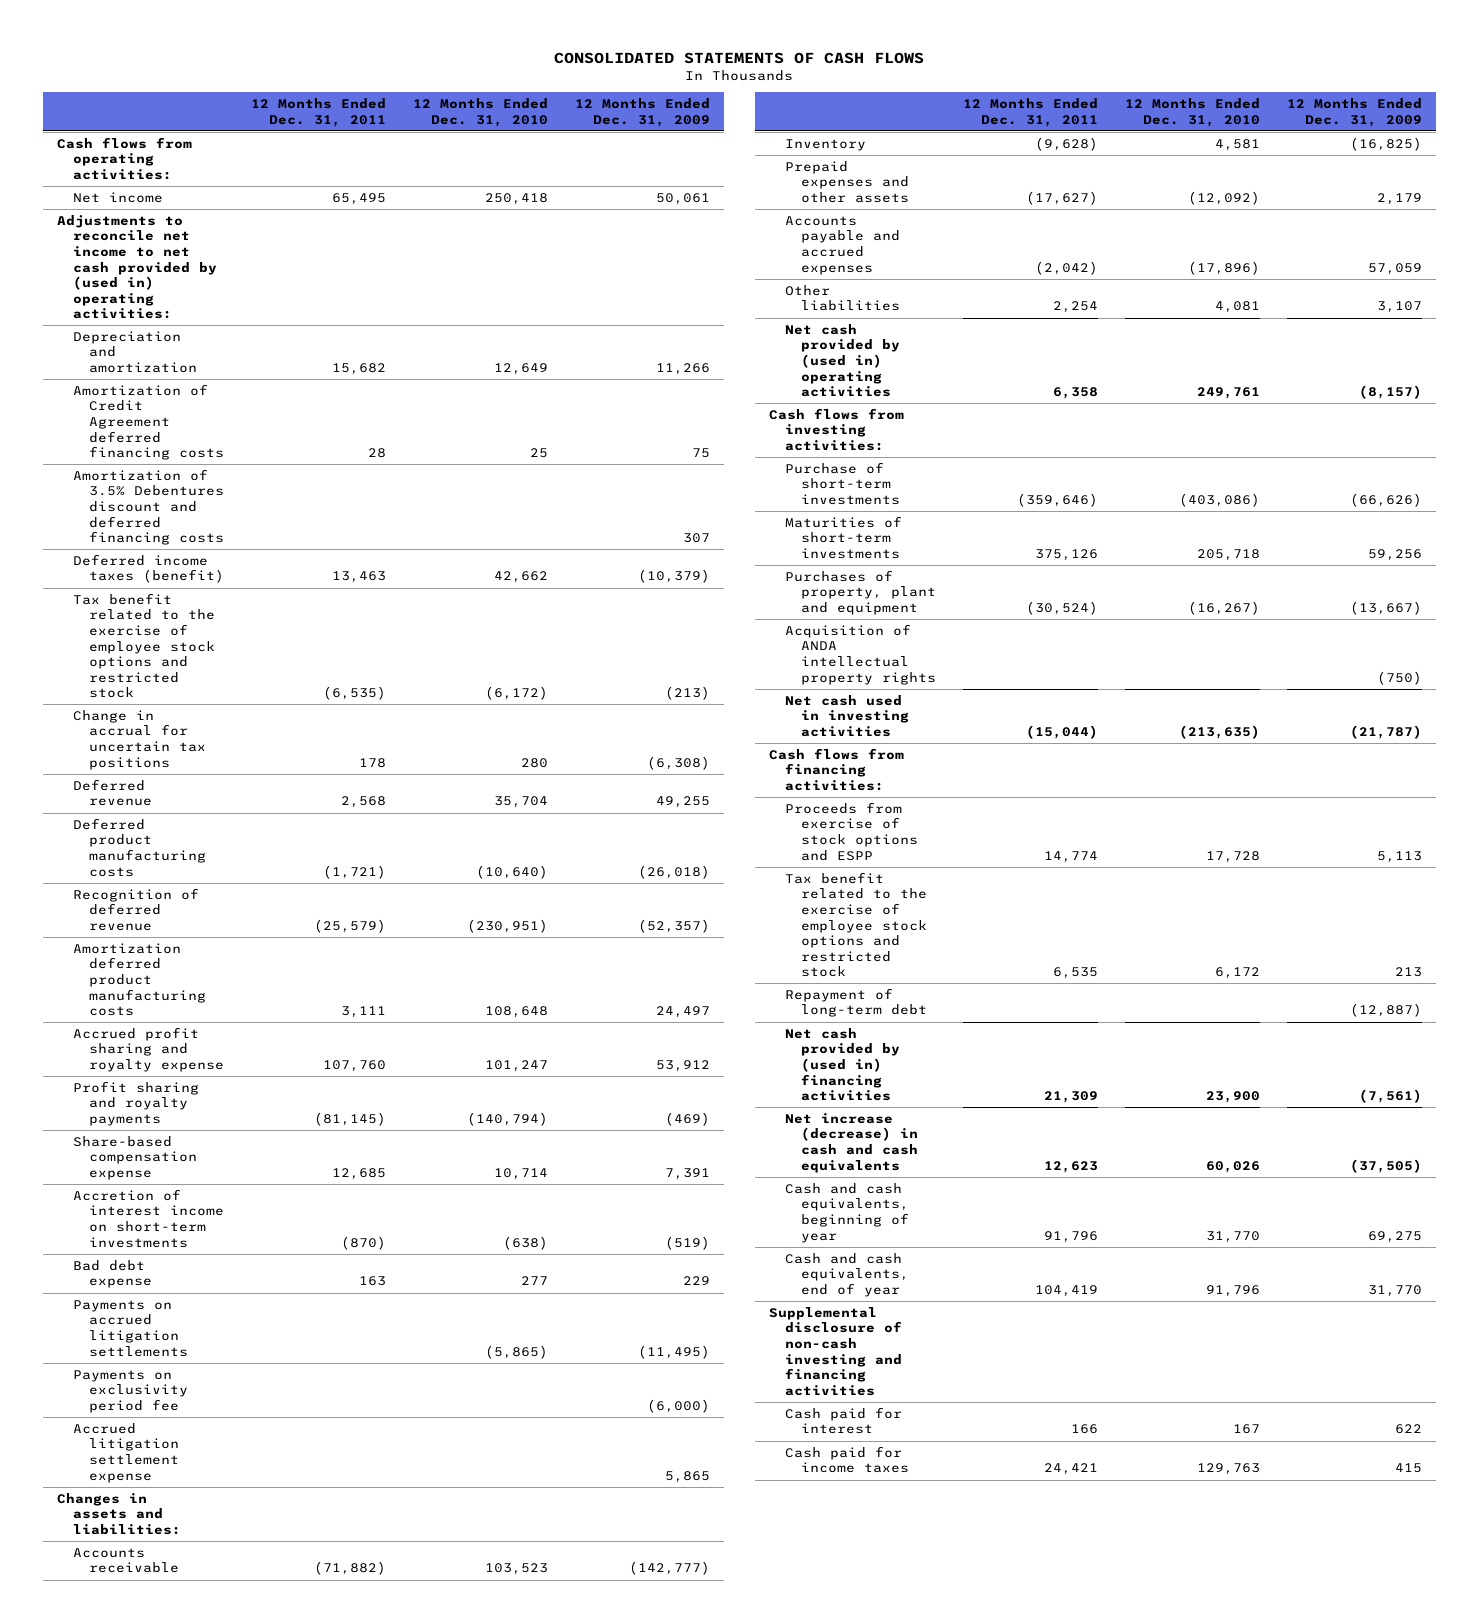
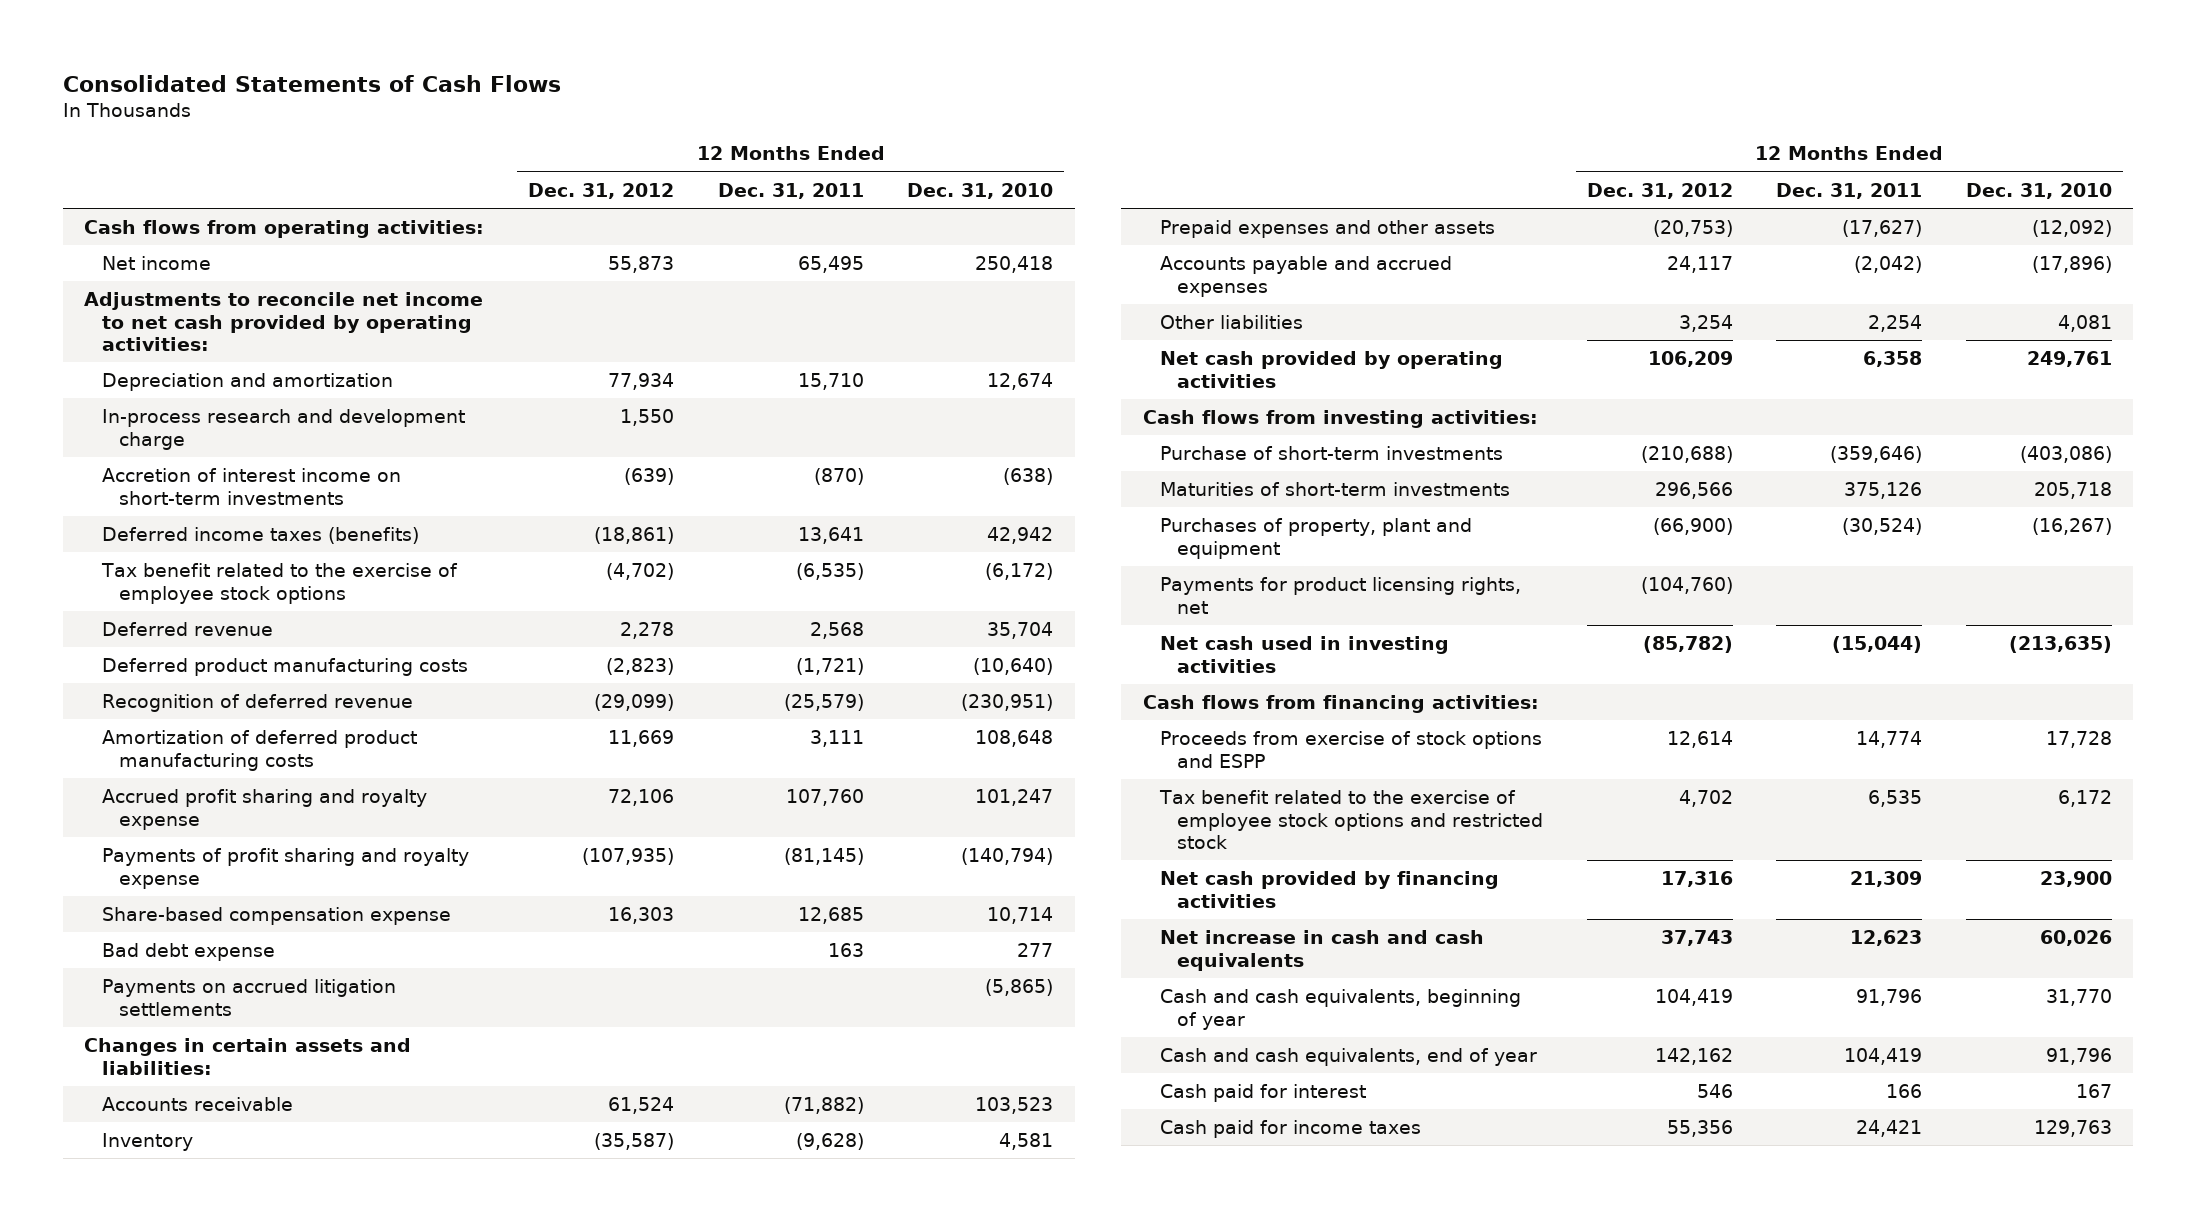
- CONSOLIDATED STATEMENTS OF CASH FLOWS
+ Consolidated Statements of Cash Flows
- | 12 Months Ended Dec. 31, 2011 | 12 Months Ended Dec. 31, 2010 | 12 Months Ended Dec. 31, 2009
+ | 12 Months Ended Dec. 31, 2012 | 12 Months Ended Dec. 31, 2011 | 12 Months Ended Dec. 31, 2010
- Adjustments to reconcile net income to net cash provided by (used in) operating activities:
- Depreciation and amortization | 15,682 | 12,649 | 11,266
- Amortization of Credit Agreement deferred financing costs | 28 | 25 | 75
- Amortization of 3.5% Debentures discount and deferred financing costs | | | 307
- Deferred income taxes (benefit) | 13,463 | 42,662 | (10,379)
- Tax benefit related to the exercise of employee stock options and restricted stock | (6,535) | (6,172) | (213)
- Change in accrual for uncertain tax positions | 178 | 280 | (6,308)
+ Adjustments to reconcile net income to net cash provided by operating activities:
+ Depreciation and amortization | 77,934 | 15,710 | 12,674
+ In-process research and development charge | 1,550 | |
moved up: Accretion of interest income on short-term investments | (639) | (870) | (638)
+ Deferred income taxes (benefits) | (18,861) | 13,641 | 42,942
+ Tax benefit related to the exercise of employee stock options | (4,702) | (6,535) | (6,172)
- Amortization deferred product manufacturing costs | 3,111 | 108,648 | 24,497
+ Amortization of deferred product manufacturing costs | 11,669 | 3,111 | 108,648
- Profit sharing and royalty payments | (81,145) | (140,794) | (469)
+ Payments of profit sharing and royalty expense | (107,935) | (81,145) | (140,794)
- Payments on exclusivity period fee | | | (6,000)
- Accrued litigation settlement expense | | | 5,865
- Changes in assets and liabilities:
+ Changes in certain assets and liabilities:
- Net cash provided by (used in) operating activities | 6,358 | 249,761 | (8,157)
+ Net cash provided by operating activities | 106,209 | 6,358 | 249,761
- Acquisition of ANDA intellectual property rights | | | (750)
+ Payments for product licensing rights, net | (104,760) | |
- Repayment of long-term debt | | | (12,887)
- Net cash provided by (used in) financing activities | 21,309 | 23,900 | (7,561)
- Net increase (decrease) in cash and cash equivalents | 12,623 | 60,026 | (37,505)
+ Net cash provided by financing activities | 17,316 | 21,309 | 23,900
+ Net increase in cash and cash equivalents | 37,743 | 12,623 | 60,026
- Supplemental disclosure of non-cash investing and financing activities

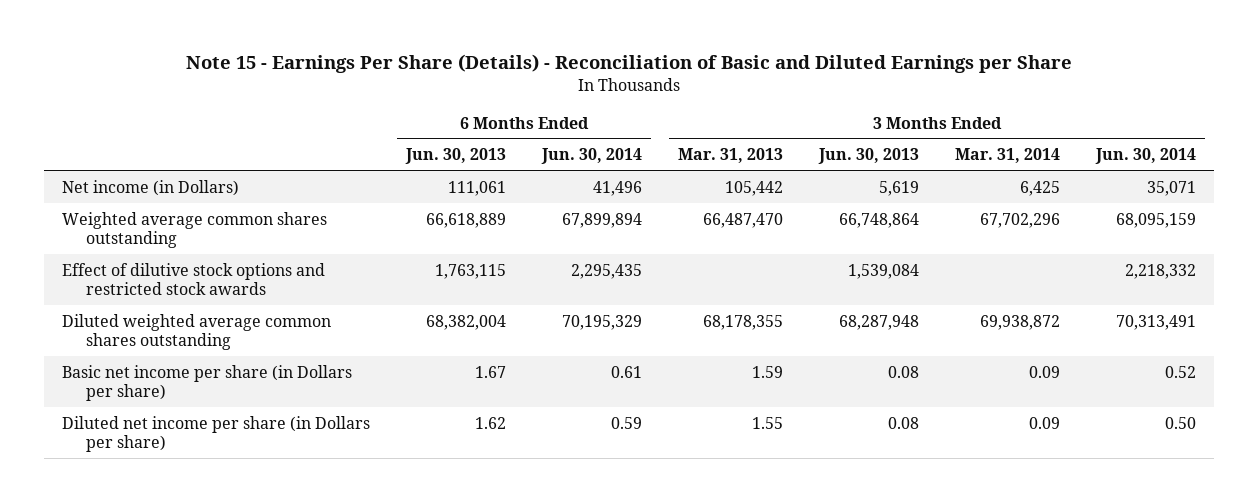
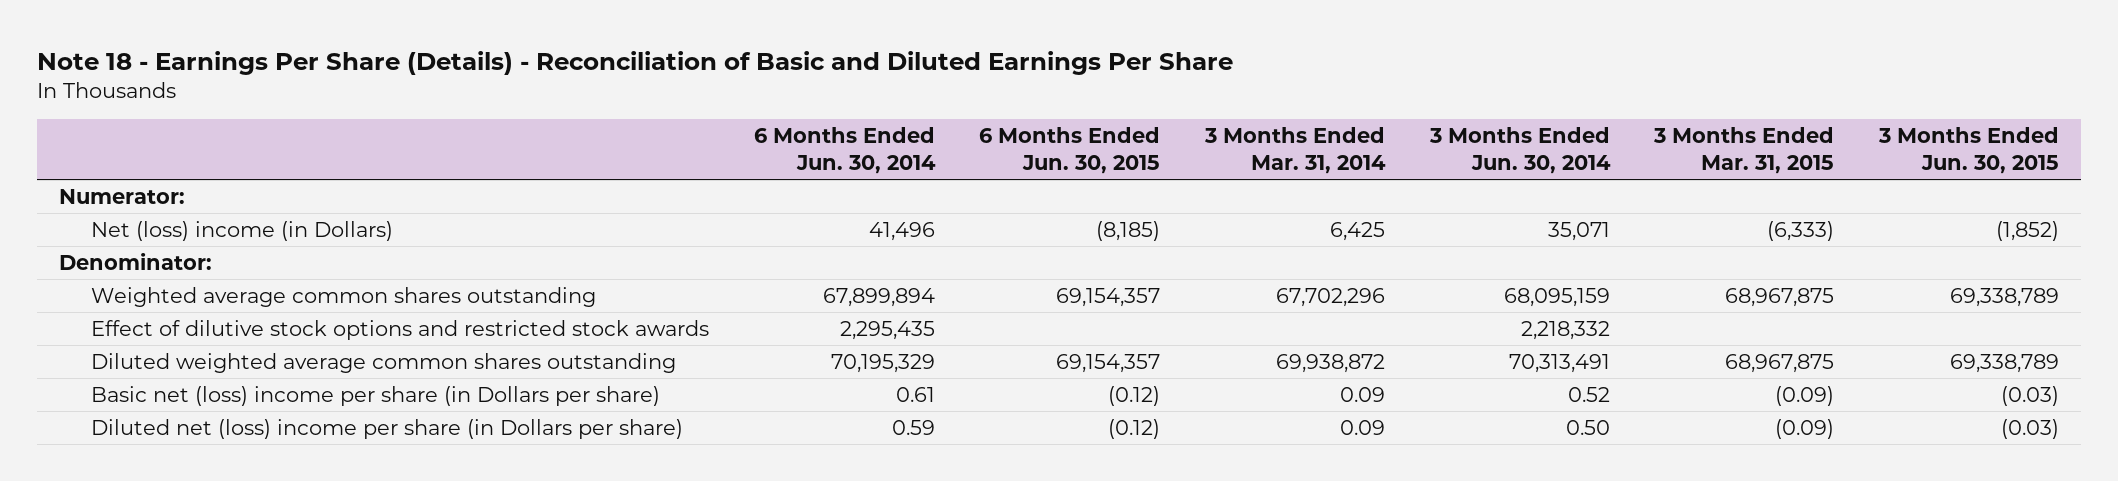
- Note 15 - Earnings Per Share (Details) - Reconciliation of Basic and Diluted Earnings per Share
+ Note 18 - Earnings Per Share (Details) - Reconciliation of Basic and Diluted Earnings Per Share
- | 6 Months Ended Jun. 30, 2013 | 6 Months Ended Jun. 30, 2014 | 3 Months Ended Mar. 31, 2013 | 3 Months Ended Jun. 30, 2013 | 3 Months Ended Mar. 31, 2014 | 3 Months Ended Jun. 30, 2014
+ | 6 Months Ended Jun. 30, 2014 | 6 Months Ended Jun. 30, 2015 | 3 Months Ended Mar. 31, 2014 | 3 Months Ended Jun. 30, 2014 | 3 Months Ended Mar. 31, 2015 | 3 Months Ended Jun. 30, 2015
- Net income (in Dollars) | 111,061 | 41,496 | 105,442 | 5,619 | 6,425 | 35,071
+ Numerator:
+ Net (loss) income (in Dollars) | 41,496 | (8,185) | 6,425 | 35,071 | (6,333) | (1,852)
+ Denominator:
- Basic net income per share (in Dollars per share) | 1.67 | 0.61 | 1.59 | 0.08 | 0.09 | 0.52
- Diluted net income per share (in Dollars per share) | 1.62 | 0.59 | 1.55 | 0.08 | 0.09 | 0.50
+ Basic net (loss) income per share (in Dollars per share) | 0.61 | (0.12) | 0.09 | 0.52 | (0.09) | (0.03)
+ Diluted net (loss) income per share (in Dollars per share) | 0.59 | (0.12) | 0.09 | 0.50 | (0.09) | (0.03)

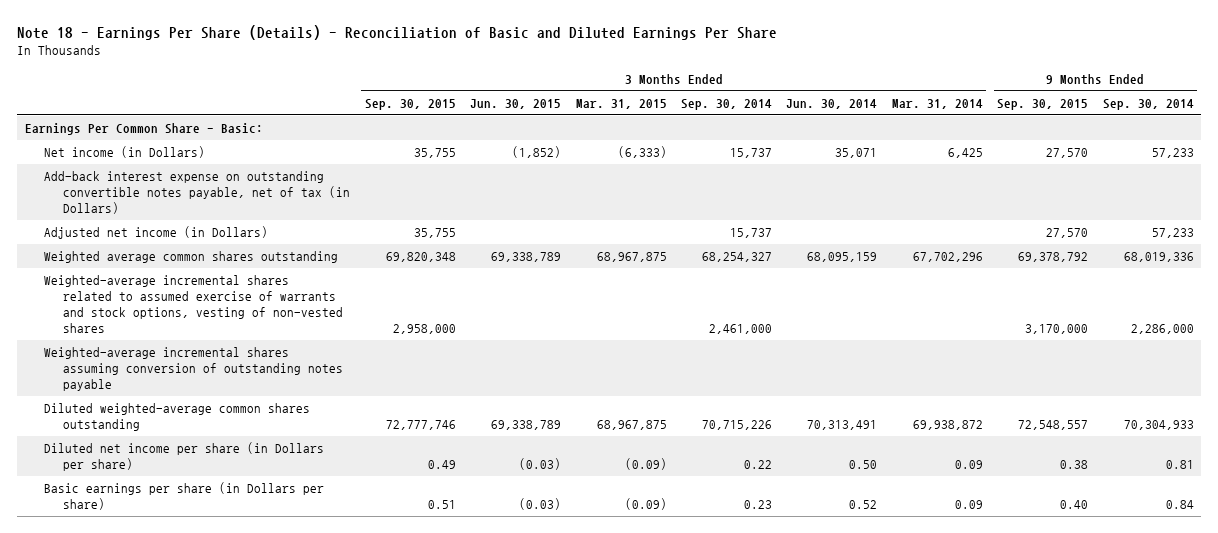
- | 6 Months Ended Jun. 30, 2014 | 6 Months Ended Jun. 30, 2015 | 3 Months Ended Mar. 31, 2014 | 3 Months Ended Jun. 30, 2014 | 3 Months Ended Mar. 31, 2015 | 3 Months Ended Jun. 30, 2015
+ | 3 Months Ended Sep. 30, 2015 | 3 Months Ended Jun. 30, 2015 | 3 Months Ended Mar. 31, 2015 | 3 Months Ended Sep. 30, 2014 | 3 Months Ended Jun. 30, 2014 | 3 Months Ended Mar. 31, 2014 | 9 Months Ended Sep. 30, 2015 | 9 Months Ended Sep. 30, 2014
- Numerator:
- Net (loss) income (in Dollars) | 41,496 | (8,185) | 6,425 | 35,071 | (6,333) | (1,852)
- Denominator:
+ Earnings Per Common Share - Basic:
+ Net income (in Dollars) | 35,755 | (1,852) | (6,333) | 15,737 | 35,071 | 6,425 | 27,570 | 57,233
+ Add-back interest expense on outstanding convertible notes payable, net of tax (in Dollars)
+ Adjusted net income (in Dollars) | 35,755 | | | 15,737 | | | 27,570 | 57,233
- Effect of dilutive stock options and restricted stock awards | 2,295,435 | | | 2,218,332 | |
- Diluted weighted average common shares outstanding | 70,195,329 | 69,154,357 | 69,938,872 | 70,313,491 | 68,967,875 | 69,338,789
- Basic net (loss) income per share (in Dollars per share) | 0.61 | (0.12) | 0.09 | 0.52 | (0.09) | (0.03)
- Diluted net (loss) income per share (in Dollars per share) | 0.59 | (0.12) | 0.09 | 0.50 | (0.09) | (0.03)
+ Weighted-average incremental shares related to assumed exercise of warrants and stock options, vesting of non-vested shares | 2,958,000 | | | 2,461,000 | | | 3,170,000 | 2,286,000
+ Weighted-average incremental shares assuming conversion of outstanding notes payable
+ Diluted weighted-average common shares outstanding | 72,777,746 | 69,338,789 | 68,967,875 | 70,715,226 | 70,313,491 | 69,938,872 | 72,548,557 | 70,304,933
+ Diluted net income per share (in Dollars per share) | 0.49 | (0.03) | (0.09) | 0.22 | 0.50 | 0.09 | 0.38 | 0.81
+ Basic earnings per share (in Dollars per share) | 0.51 | (0.03) | (0.09) | 0.23 | 0.52 | 0.09 | 0.40 | 0.84

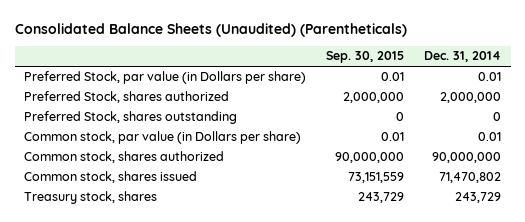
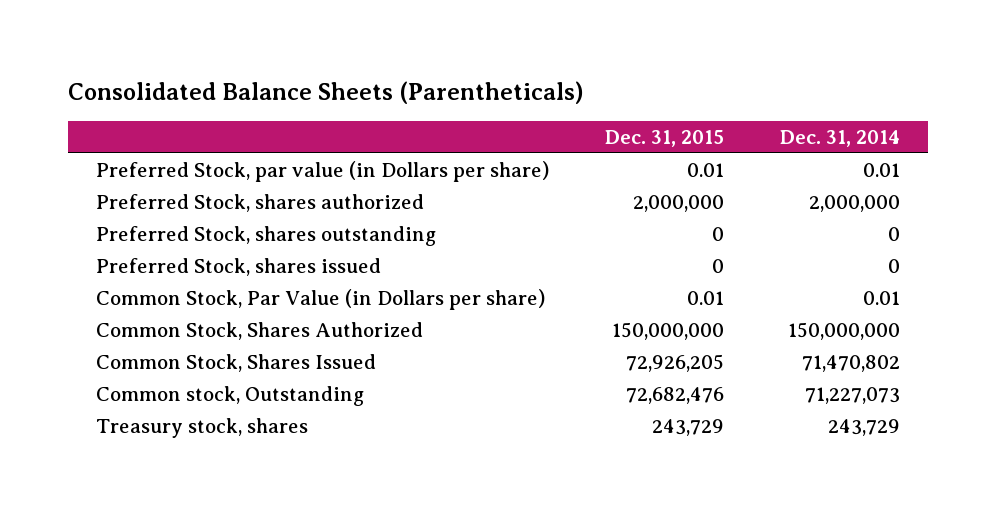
- Consolidated Balance Sheets (Unaudited) (Parentheticals)
+ Consolidated Balance Sheets (Parentheticals)
- | Sep. 30, 2015 | Dec. 31, 2014
+ | Dec. 31, 2015 | Dec. 31, 2014
- Common stock, par value (in Dollars per share) | 0.01 | 0.01
- Common stock, shares authorized | 90,000,000 | 90,000,000
- Common stock, shares issued | 73,151,559 | 71,470,802
+ Preferred Stock, shares issued | 0 | 0
+ Common Stock, Par Value (in Dollars per share) | 0.01 | 0.01
+ Common Stock, Shares Authorized | 150,000,000 | 150,000,000
+ Common Stock, Shares Issued | 72,926,205 | 71,470,802
+ Common stock, Outstanding | 72,682,476 | 71,227,073

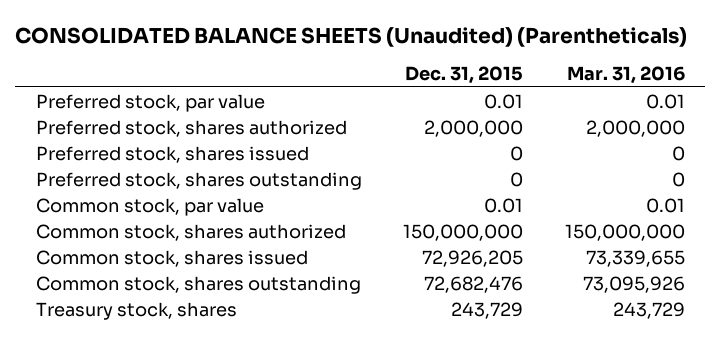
- Consolidated Balance Sheets (Parentheticals)
+ CONSOLIDATED BALANCE SHEETS (Unaudited) (Parentheticals)
- | Dec. 31, 2015 | Dec. 31, 2014
+ | Dec. 31, 2015 | Mar. 31, 2016
- Preferred Stock, par value (in Dollars per share) | 0.01 | 0.01
- Preferred Stock, shares authorized | 2,000,000 | 2,000,000
- Preferred Stock, shares outstanding | 0 | 0
- Preferred Stock, shares issued | 0 | 0
- Common Stock, Par Value (in Dollars per share) | 0.01 | 0.01
- Common Stock, Shares Authorized | 150,000,000 | 150,000,000
- Common Stock, Shares Issued | 72,926,205 | 71,470,802
- Common stock, Outstanding | 72,682,476 | 71,227,073
+ Preferred stock, par value | 0.01 | 0.01
+ Preferred stock, shares authorized | 2,000,000 | 2,000,000
+ Preferred stock, shares issued | 0 | 0
+ Preferred stock, shares outstanding | 0 | 0
+ Common stock, par value | 0.01 | 0.01
+ Common stock, shares authorized | 150,000,000 | 150,000,000
+ Common stock, shares issued | 72,926,205 | 73,339,655
+ Common stock, shares outstanding | 72,682,476 | 73,095,926

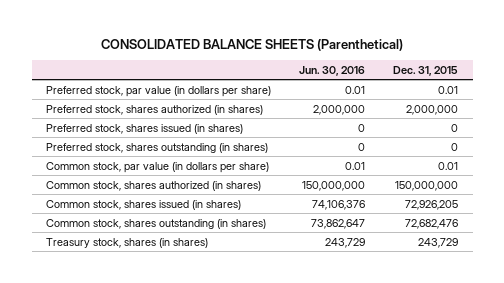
- CONSOLIDATED BALANCE SHEETS (Unaudited) (Parentheticals)
+ CONSOLIDATED BALANCE SHEETS (Parenthetical)
- | Dec. 31, 2015 | Mar. 31, 2016
+ | Jun. 30, 2016 | Dec. 31, 2015
- Preferred stock, par value | 0.01 | 0.01
- Preferred stock, shares authorized | 2,000,000 | 2,000,000
- Preferred stock, shares issued | 0 | 0
- Preferred stock, shares outstanding | 0 | 0
- Common stock, par value | 0.01 | 0.01
- Common stock, shares authorized | 150,000,000 | 150,000,000
- Common stock, shares issued | 72,926,205 | 73,339,655
- Common stock, shares outstanding | 72,682,476 | 73,095,926
- Treasury stock, shares | 243,729 | 243,729
+ Preferred stock, par value (in dollars per share) | 0.01 | 0.01
+ Preferred stock, shares authorized (in shares) | 2,000,000 | 2,000,000
+ Preferred stock, shares issued (in shares) | 0 | 0
+ Preferred stock, shares outstanding (in shares) | 0 | 0
+ Common stock, par value (in dollars per share) | 0.01 | 0.01
+ Common stock, shares authorized (in shares) | 150,000,000 | 150,000,000
+ Common stock, shares issued (in shares) | 74,106,376 | 72,926,205
+ Common stock, shares outstanding (in shares) | 73,862,647 | 72,682,476
+ Treasury stock, shares (in shares) | 243,729 | 243,729

